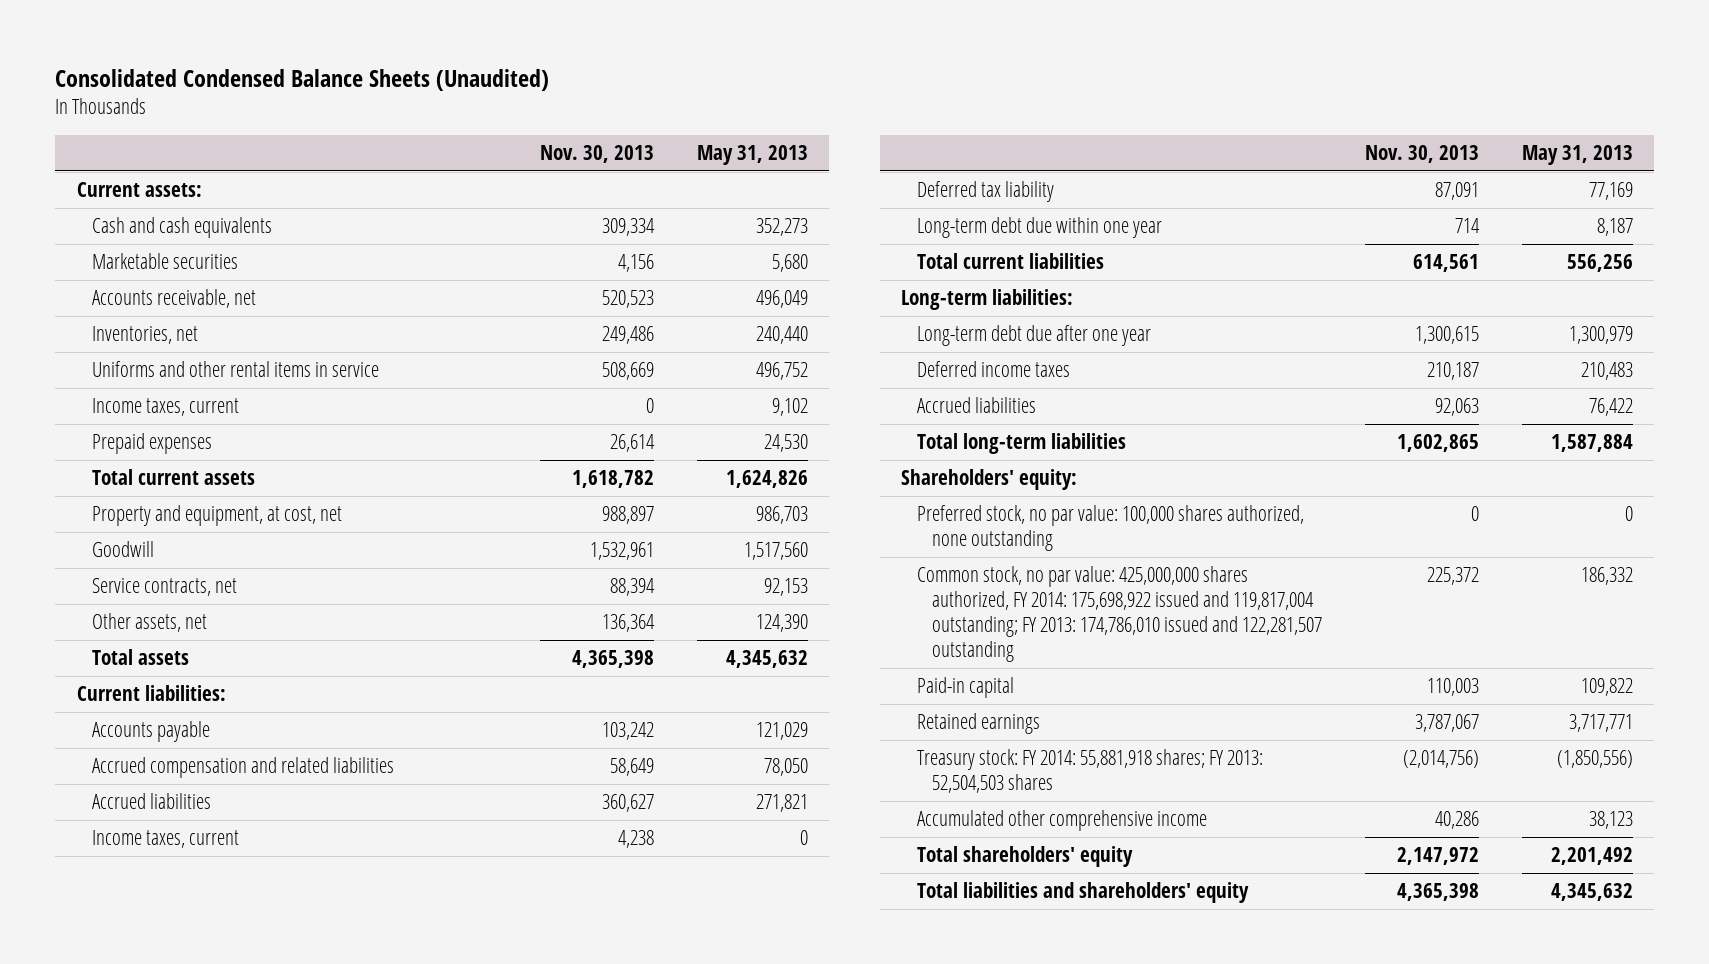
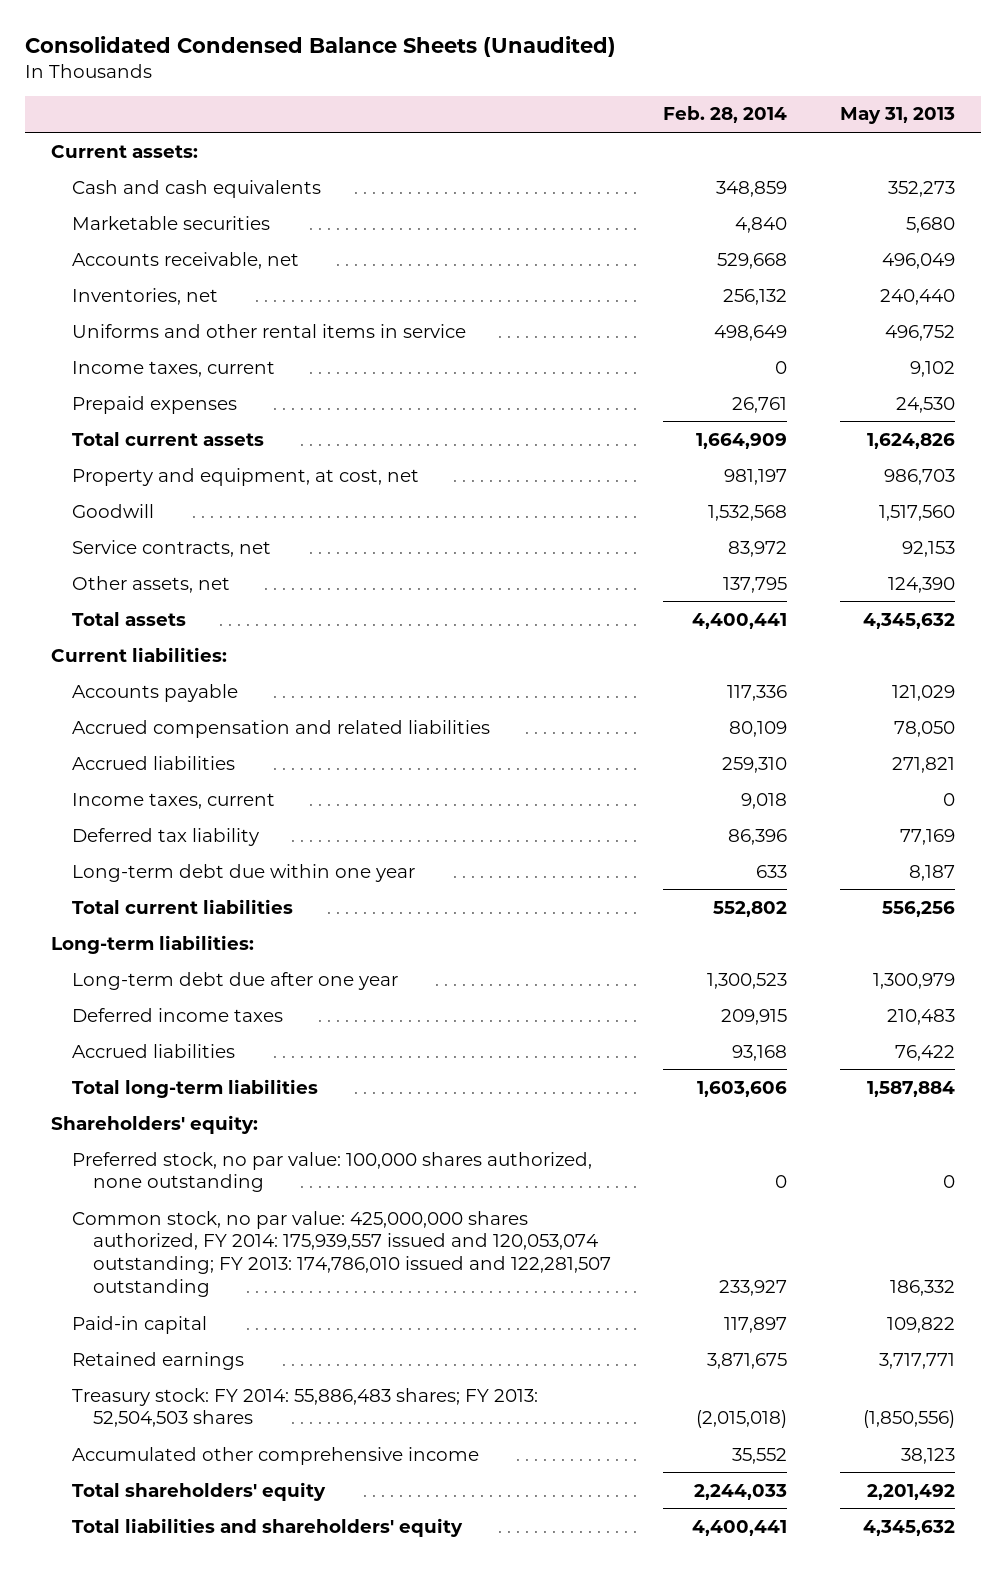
- | Nov. 30, 2013 | May 31, 2013
+ | Feb. 28, 2014 | May 31, 2013
- Common stock, no par value: 425,000,000 shares authorized, FY 2014: 175,698,922 issued and 119,817,004 outstanding; FY 2013: 174,786,010 issued and 122,281,507 outstanding | 225,372 | 186,332
+ Common stock, no par value: 425,000,000 shares authorized, FY 2014: 175,939,557 issued and 120,053,074 outstanding; FY 2013: 174,786,010 issued and 122,281,507 outstanding | 233,927 | 186,332
- Treasury stock: FY 2014: 55,881,918 shares; FY 2013: 52,504,503 shares | (2,014,756) | (1,850,556)
+ Treasury stock: FY 2014: 55,886,483 shares; FY 2013: 52,504,503 shares | (2,015,018) | (1,850,556)

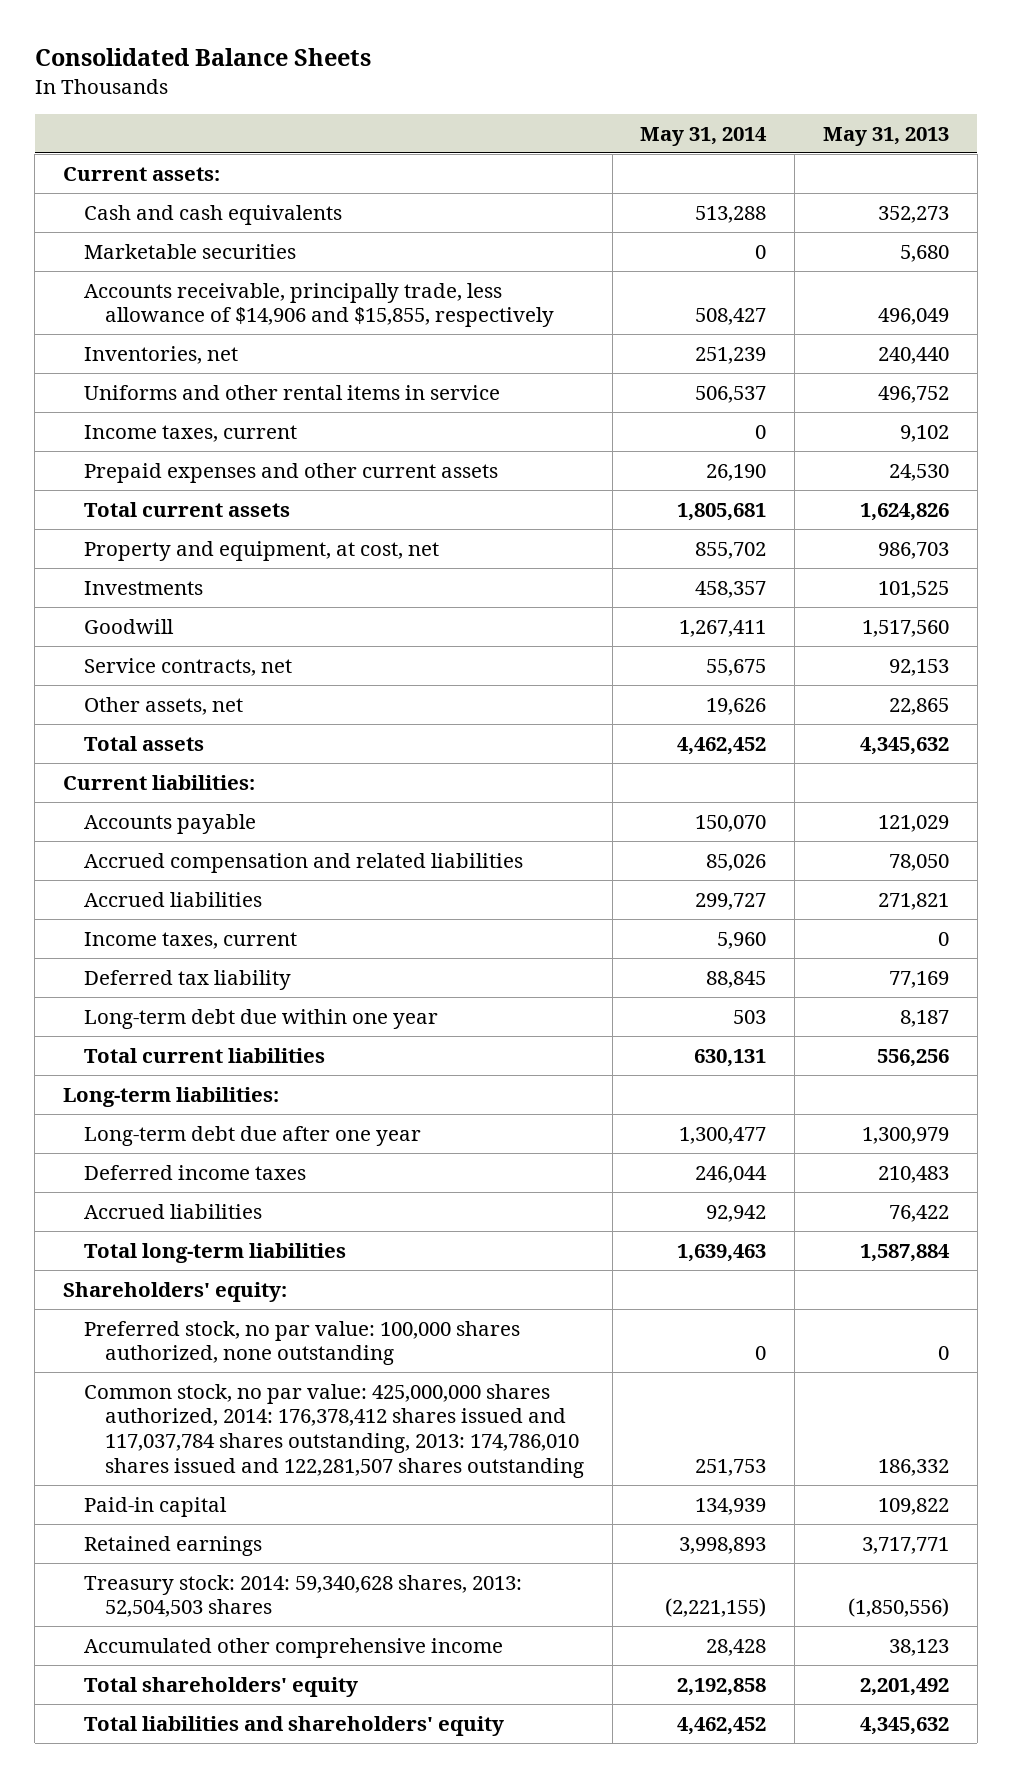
- Consolidated Condensed Balance Sheets (Unaudited)
+ Consolidated Balance Sheets
- | Feb. 28, 2014 | May 31, 2013
+ | May 31, 2014 | May 31, 2013
- Accounts receivable, net | 529,668 | 496,049
+ Accounts receivable, principally trade, less allowance of $14,906 and $15,855, respectively | 508,427 | 496,049
- Prepaid expenses | 26,761 | 24,530
+ Prepaid expenses and other current assets | 26,190 | 24,530
+ Investments | 458,357 | 101,525
- Other assets, net | 137,795 | 124,390
+ Other assets, net | 19,626 | 22,865
- Common stock, no par value: 425,000,000 shares authorized, FY 2014: 175,939,557 issued and 120,053,074 outstanding; FY 2013: 174,786,010 issued and 122,281,507 outstanding | 233,927 | 186,332
+ Common stock, no par value: 425,000,000 shares authorized, 2014: 176,378,412 shares issued and 117,037,784 shares outstanding, 2013: 174,786,010 shares issued and 122,281,507 shares outstanding | 251,753 | 186,332
- Treasury stock: FY 2014: 55,886,483 shares; FY 2013: 52,504,503 shares | (2,015,018) | (1,850,556)
+ Treasury stock: 2014: 59,340,628 shares, 2013: 52,504,503 shares | (2,221,155) | (1,850,556)

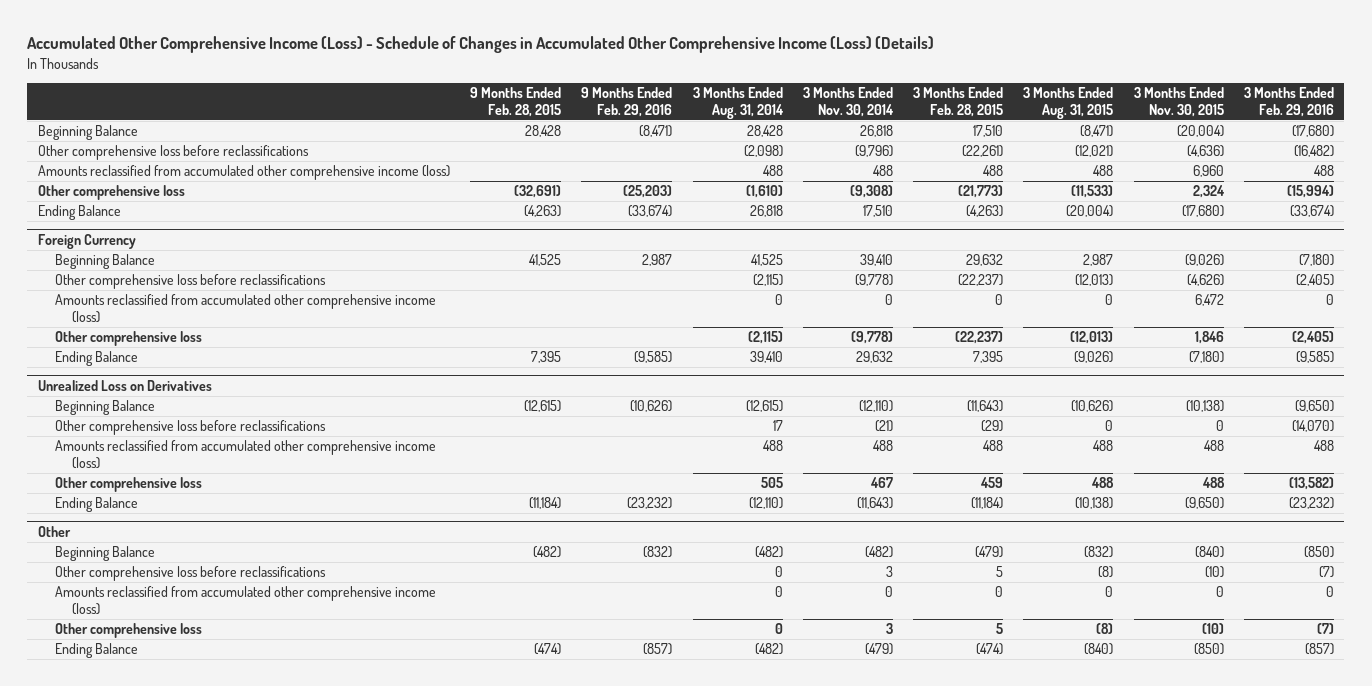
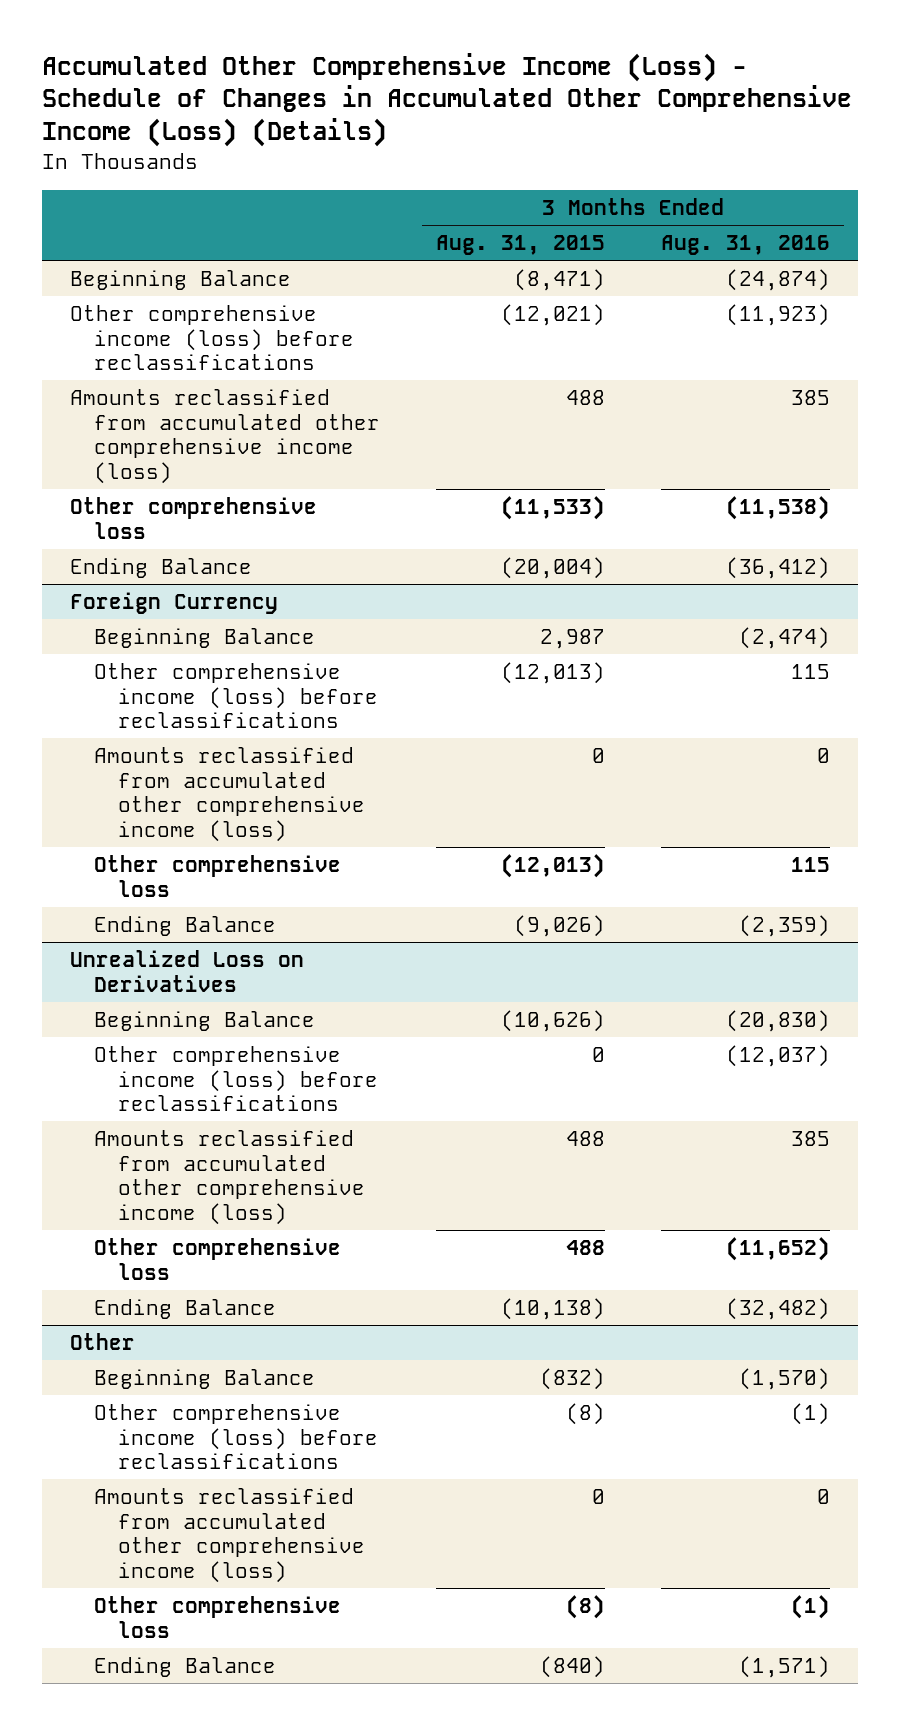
- | 9 Months Ended Feb. 28, 2015 | 9 Months Ended Feb. 29, 2016 | 3 Months Ended Aug. 31, 2014 | 3 Months Ended Nov. 30, 2014 | 3 Months Ended Feb. 28, 2015 | 3 Months Ended Aug. 31, 2015 | 3 Months Ended Nov. 30, 2015 | 3 Months Ended Feb. 29, 2016
+ | 3 Months Ended Aug. 31, 2015 | 3 Months Ended Aug. 31, 2016
- Other comprehensive loss before reclassifications | | | (2,098) | (9,796) | (22,261) | (12,021) | (4,636) | (16,482)
+ Other comprehensive income (loss) before reclassifications | (12,021) | (11,923)
@ Foreign Currency
- Other comprehensive loss before reclassifications | | | (2,115) | (9,778) | (22,237) | (12,013) | (4,626) | (2,405)
+ Other comprehensive income (loss) before reclassifications | (12,013) | 115
@ Unrealized Loss on Derivatives
- Other comprehensive loss before reclassifications | | | 17 | (21) | (29) | 0 | 0 | (14,070)
+ Other comprehensive income (loss) before reclassifications | 0 | (12,037)
@ Other
- Other comprehensive loss before reclassifications | | | 0 | 3 | 5 | (8) | (10) | (7)
+ Other comprehensive income (loss) before reclassifications | (8) | (1)

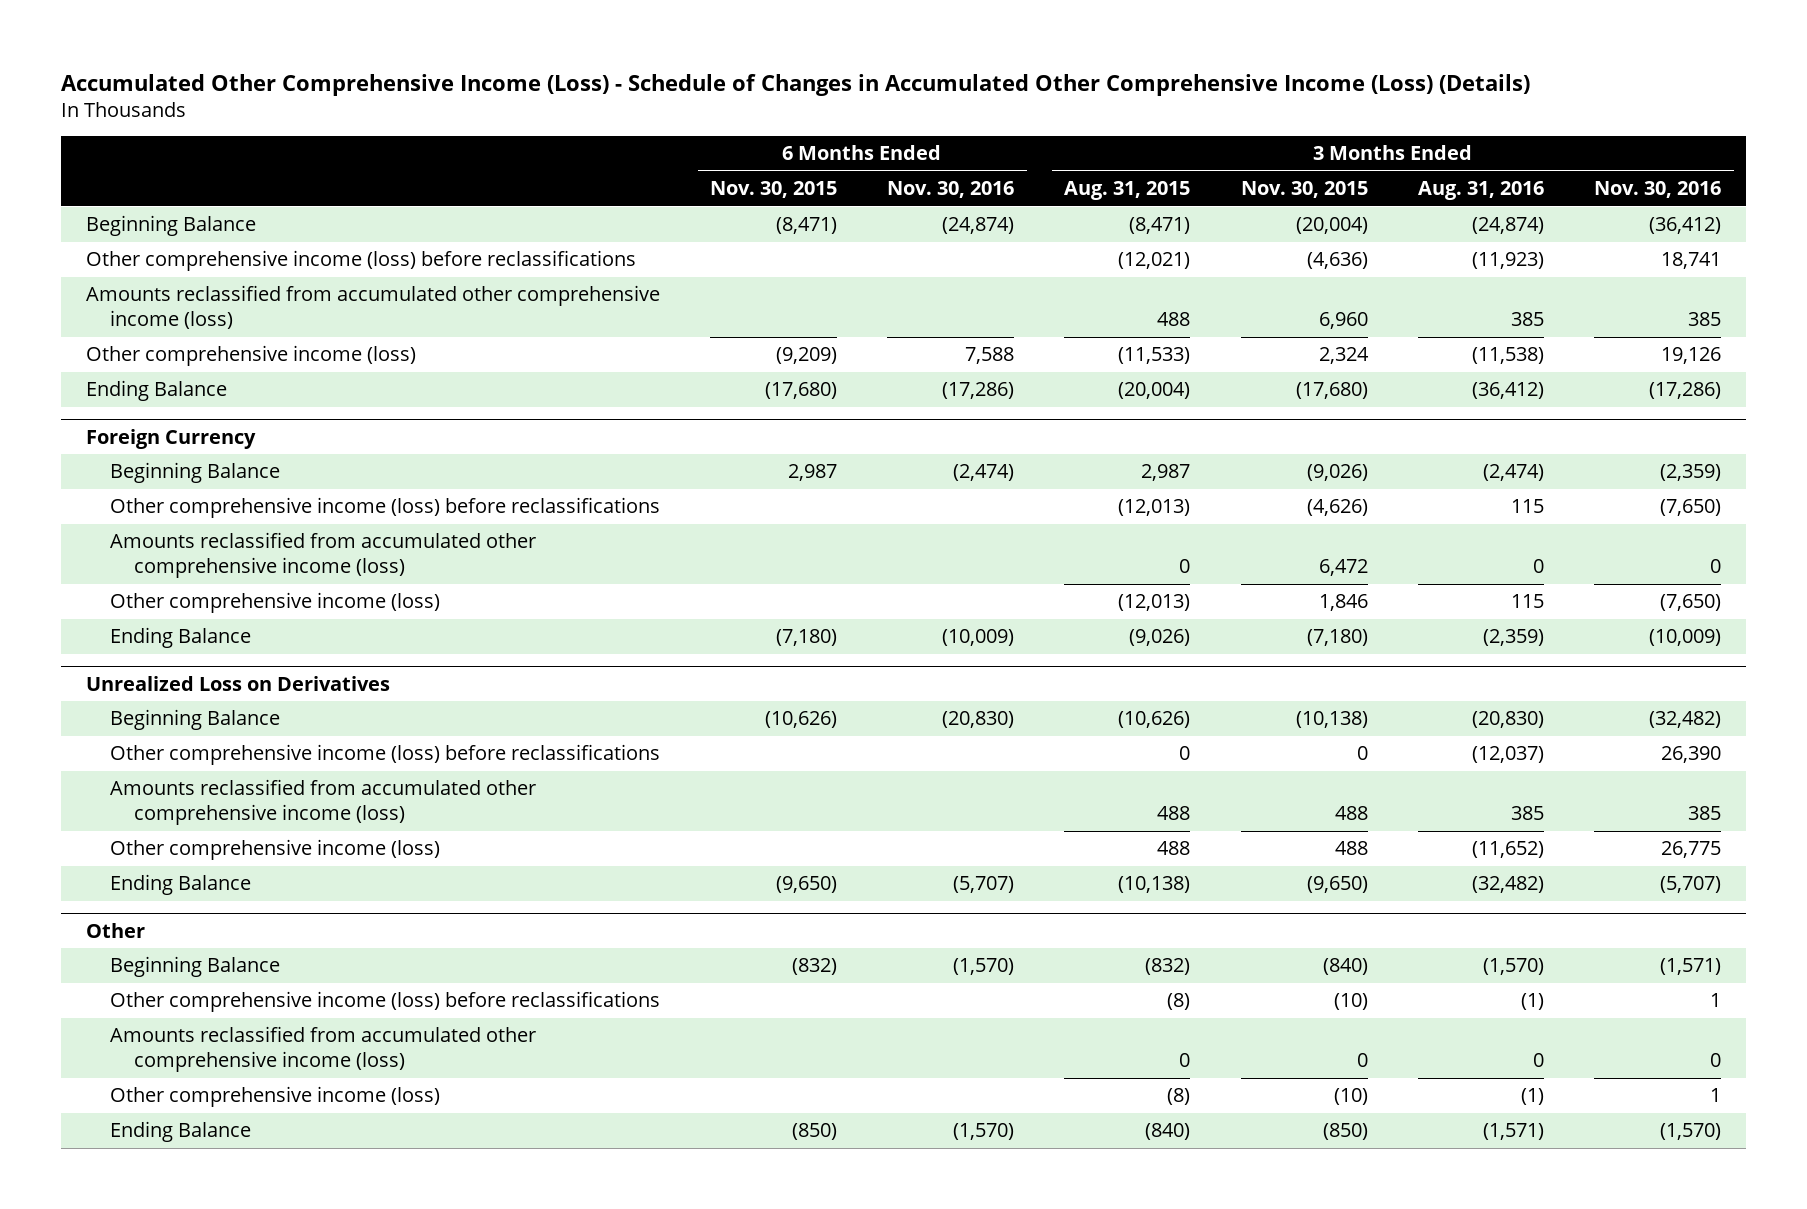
- | 3 Months Ended Aug. 31, 2015 | 3 Months Ended Aug. 31, 2016
+ | 6 Months Ended Nov. 30, 2015 | 6 Months Ended Nov. 30, 2016 | 3 Months Ended Aug. 31, 2015 | 3 Months Ended Nov. 30, 2015 | 3 Months Ended Aug. 31, 2016 | 3 Months Ended Nov. 30, 2016
- Other comprehensive loss | (11,533) | (11,538)
+ Other comprehensive income (loss) | (9,209) | 7,588 | (11,533) | 2,324 | (11,538) | 19,126
@ Foreign Currency
- Other comprehensive loss | (12,013) | 115
+ Other comprehensive income (loss) | | | (12,013) | 1,846 | 115 | (7,650)
@ Unrealized Loss on Derivatives
- Other comprehensive loss | 488 | (11,652)
+ Other comprehensive income (loss) | | | 488 | 488 | (11,652) | 26,775
@ Other
- Other comprehensive loss | (8) | (1)
+ Other comprehensive income (loss) | | | (8) | (10) | (1) | 1

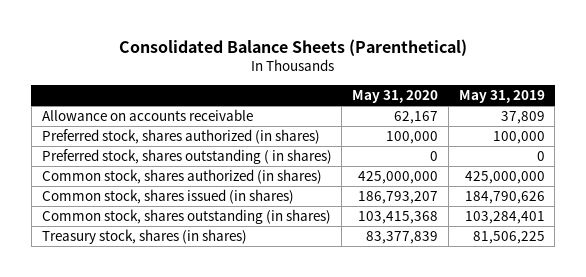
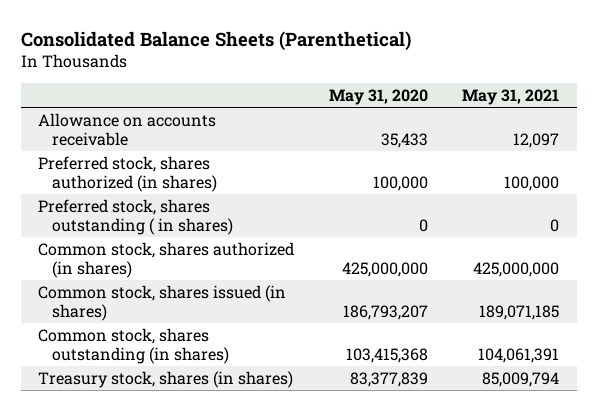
- | May 31, 2020 | May 31, 2019
+ | May 31, 2020 | May 31, 2021
- Allowance on accounts receivable | 62,167 | 37,809
+ Allowance on accounts receivable | 35,433 | 12,097

